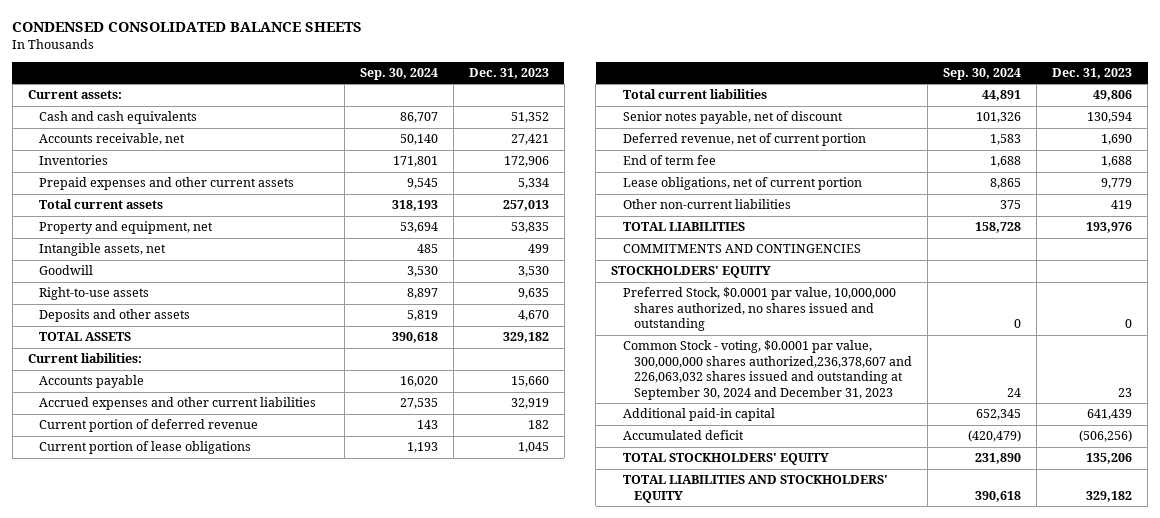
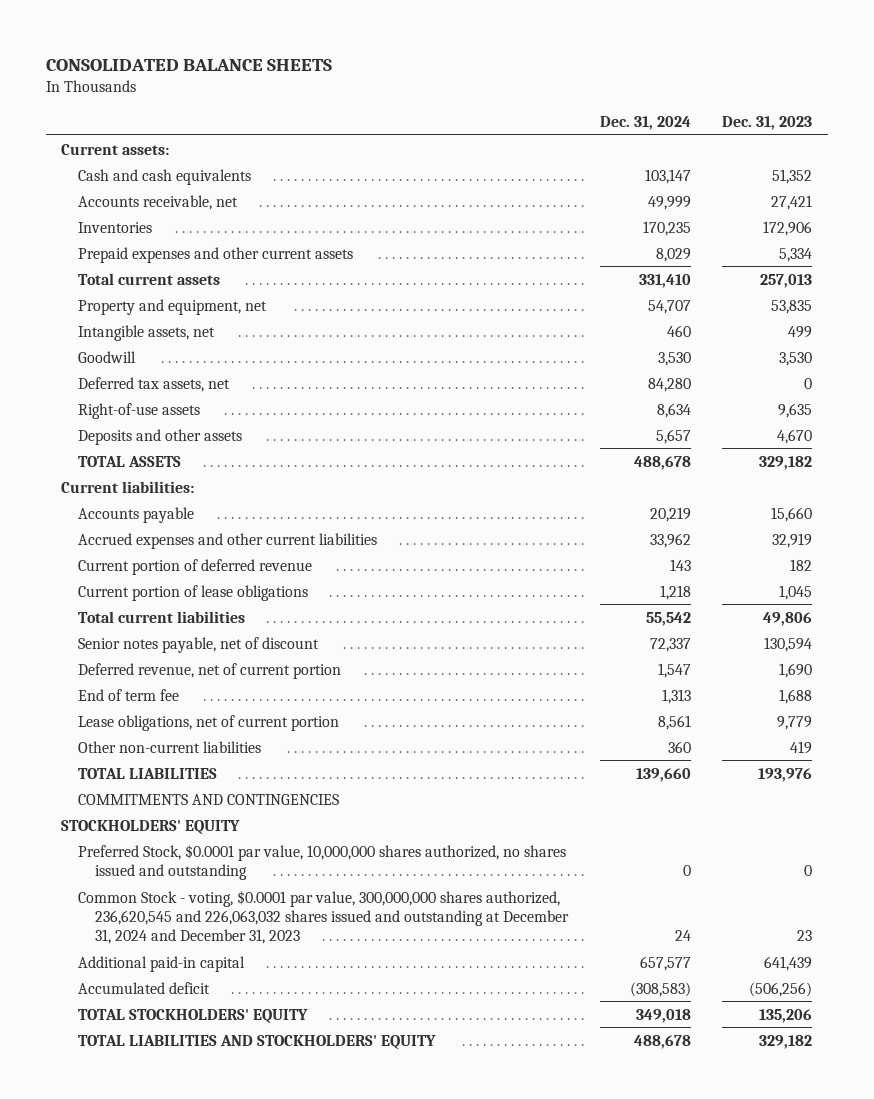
- CONDENSED CONSOLIDATED BALANCE SHEETS
+ CONSOLIDATED BALANCE SHEETS
- | Sep. 30, 2024 | Dec. 31, 2023
+ | Dec. 31, 2024 | Dec. 31, 2023
- Right-to-use assets | 8,897 | 9,635
+ Deferred tax assets, net | 84,280 | 0
+ Right-of-use assets | 8,634 | 9,635
- Common Stock - voting, $0.0001 par value, 300,000,000 shares authorized,236,378,607 and 226,063,032 shares issued and outstanding at September 30, 2024 and December 31, 2023 | 24 | 23
+ Common Stock - voting, $0.0001 par value, 300,000,000 shares authorized, 236,620,545 and 226,063,032 shares issued and outstanding at December 31, 2024 and December 31, 2023 | 24 | 23

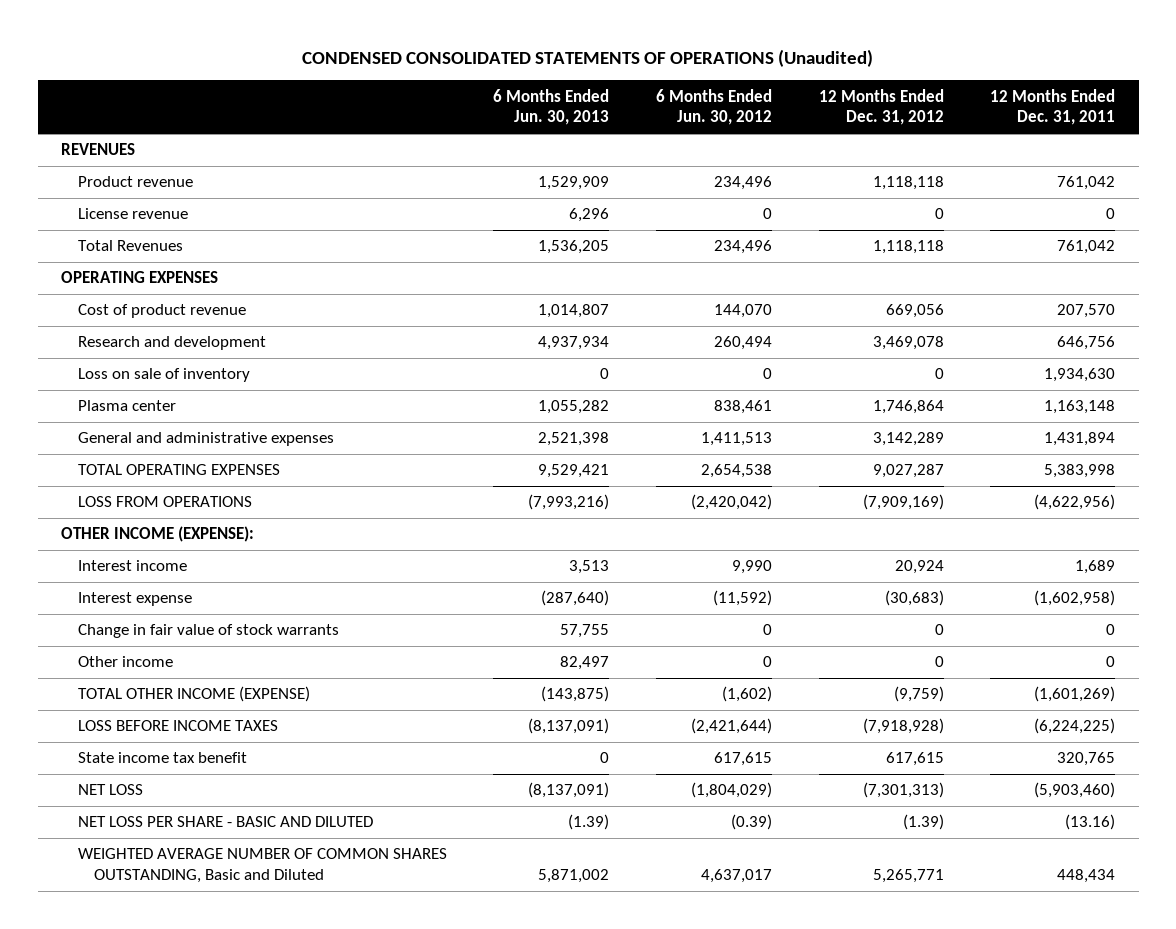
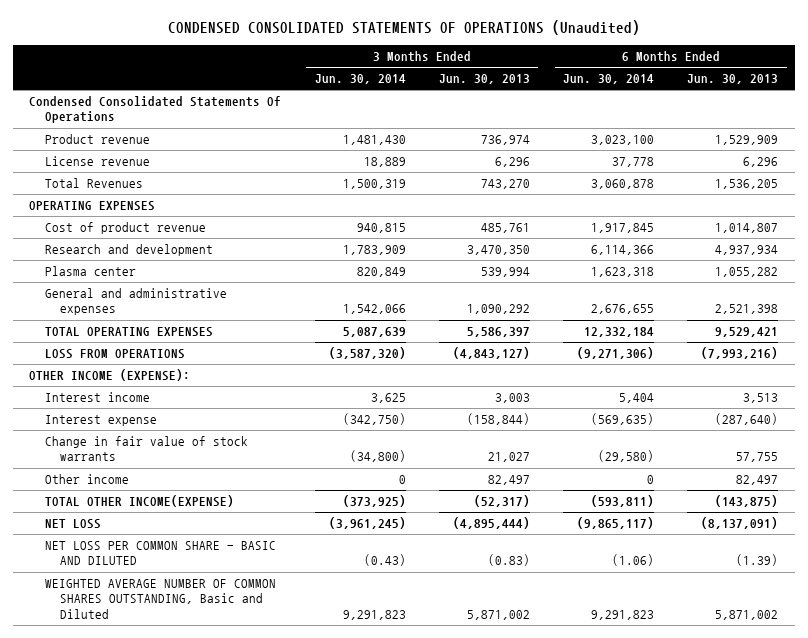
- | 6 Months Ended Jun. 30, 2013 | 6 Months Ended Jun. 30, 2012 | 12 Months Ended Dec. 31, 2012 | 12 Months Ended Dec. 31, 2011
+ | 3 Months Ended Jun. 30, 2014 | 3 Months Ended Jun. 30, 2013 | 6 Months Ended Jun. 30, 2014 | 6 Months Ended Jun. 30, 2013
- REVENUES
+ Condensed Consolidated Statements Of Operations
- Loss on sale of inventory | 0 | 0 | 0 | 1,934,630
- TOTAL OTHER INCOME (EXPENSE) | (143,875) | (1,602) | (9,759) | (1,601,269)
- LOSS BEFORE INCOME TAXES | (8,137,091) | (2,421,644) | (7,918,928) | (6,224,225)
- State income tax benefit | 0 | 617,615 | 617,615 | 320,765
+ TOTAL OTHER INCOME(EXPENSE) | (373,925) | (52,317) | (593,811) | (143,875)
- NET LOSS PER SHARE - BASIC AND DILUTED | (1.39) | (0.39) | (1.39) | (13.16)
+ NET LOSS PER COMMON SHARE - BASIC AND DILUTED | (0.43) | (0.83) | (1.06) | (1.39)

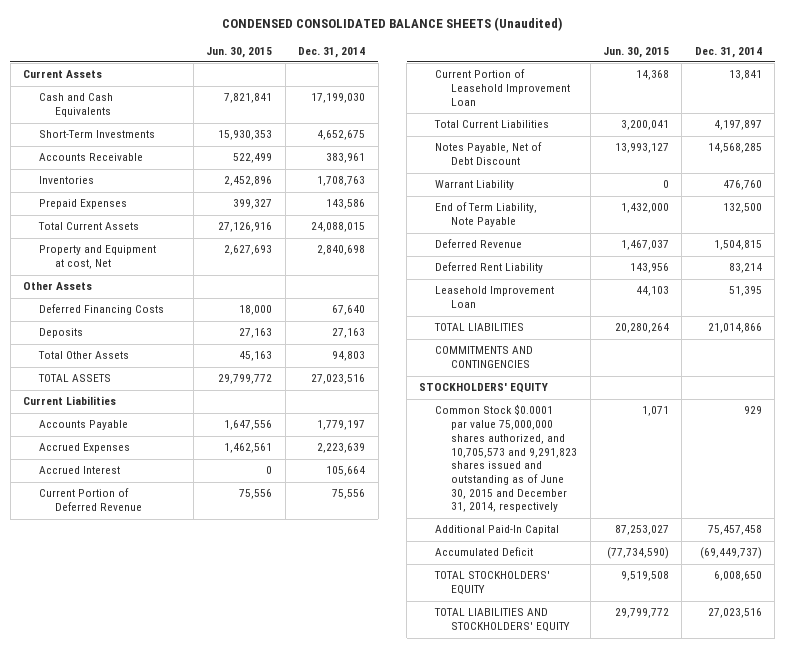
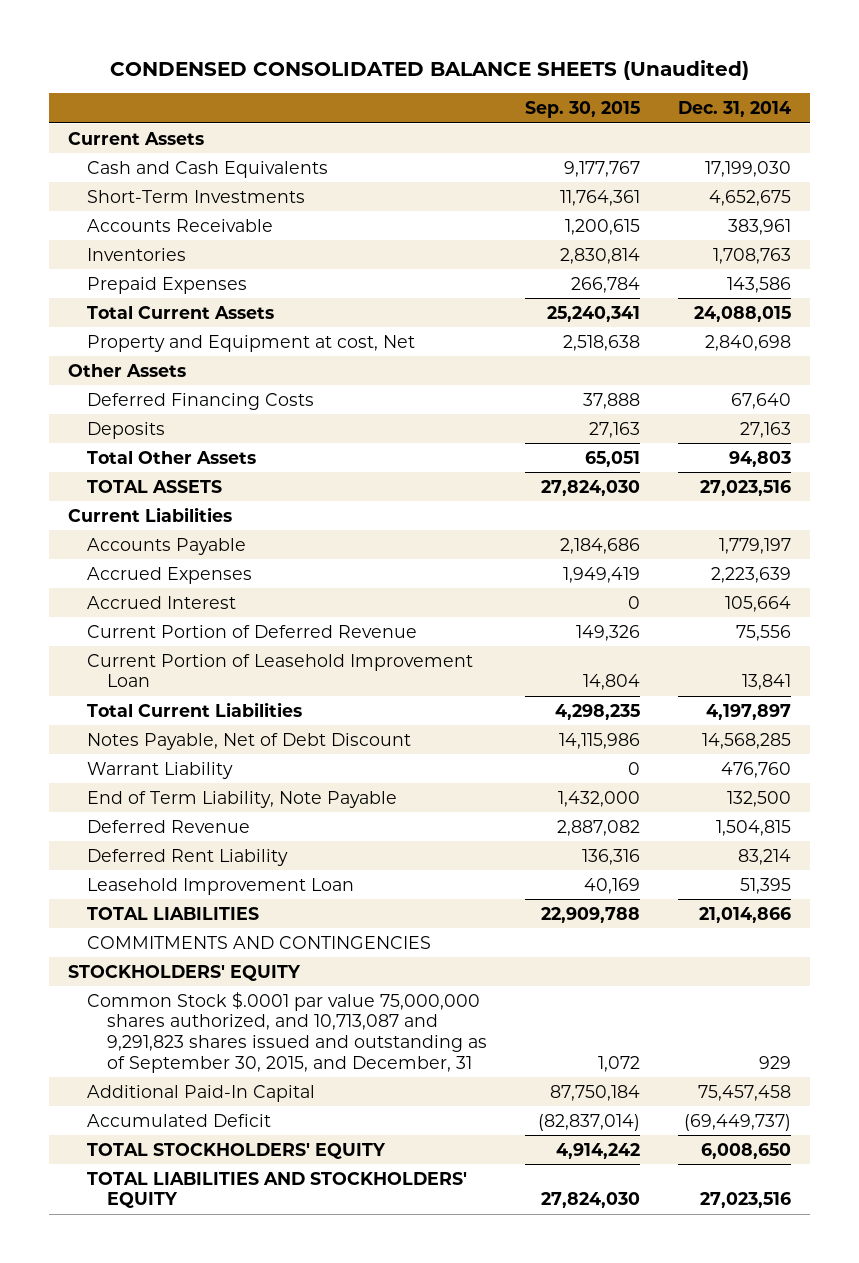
- | Jun. 30, 2015 | Dec. 31, 2014
+ | Sep. 30, 2015 | Dec. 31, 2014
- Common Stock $0.0001 par value 75,000,000 shares authorized, and 10,705,573 and 9,291,823 shares issued and outstanding as of June 30, 2015 and December 31, 2014, respectively | 1,071 | 929
+ Common Stock $.0001 par value 75,000,000 shares authorized, and 10,713,087 and 9,291,823 shares issued and outstanding as of September 30, 2015, and December, 31 | 1,072 | 929

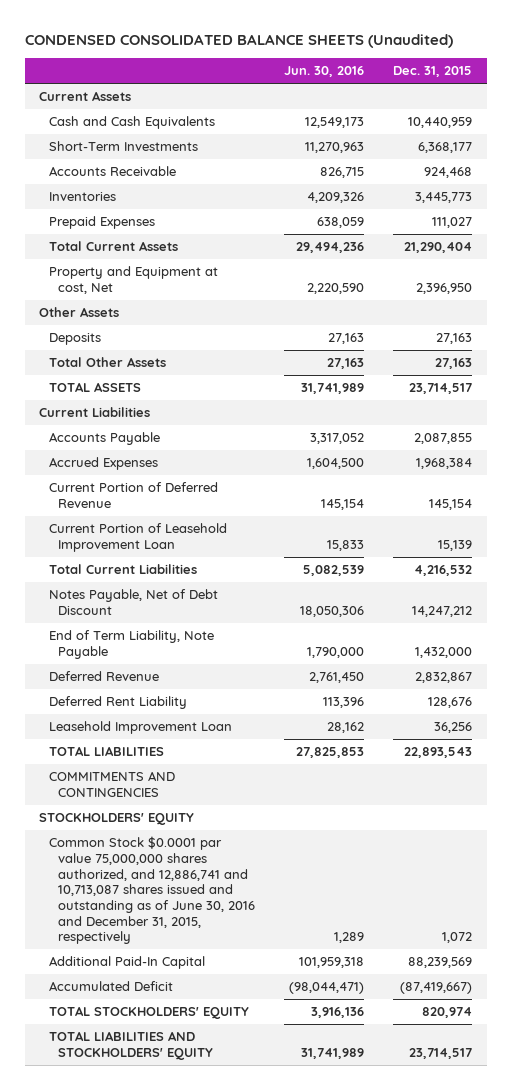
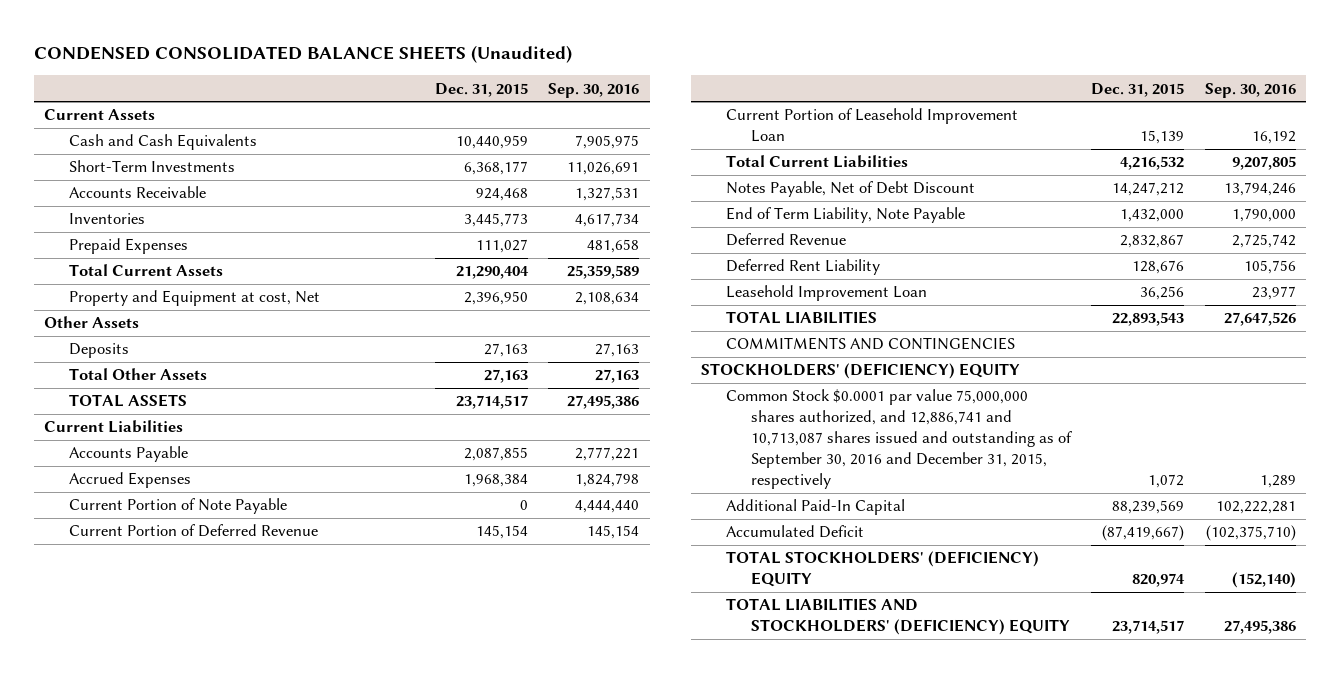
- | Jun. 30, 2016 | Dec. 31, 2015
+ | Dec. 31, 2015 | Sep. 30, 2016
+ Current Portion of Note Payable | 0 | 4,444,440
- STOCKHOLDERS' EQUITY
- Common Stock $0.0001 par value 75,000,000 shares authorized, and 12,886,741 and 10,713,087 shares issued and outstanding as of June 30, 2016 and December 31, 2015, respectively | 1,289 | 1,072
+ STOCKHOLDERS' (DEFICIENCY) EQUITY
+ Common Stock $0.0001 par value 75,000,000 shares authorized, and 12,886,741 and 10,713,087 shares issued and outstanding as of September 30, 2016 and December 31, 2015, respectively | 1,072 | 1,289
- TOTAL STOCKHOLDERS' EQUITY | 3,916,136 | 820,974
- TOTAL LIABILITIES AND STOCKHOLDERS' EQUITY | 31,741,989 | 23,714,517
+ TOTAL STOCKHOLDERS' (DEFICIENCY) EQUITY | 820,974 | (152,140)
+ TOTAL LIABILITIES AND STOCKHOLDERS' (DEFICIENCY) EQUITY | 23,714,517 | 27,495,386

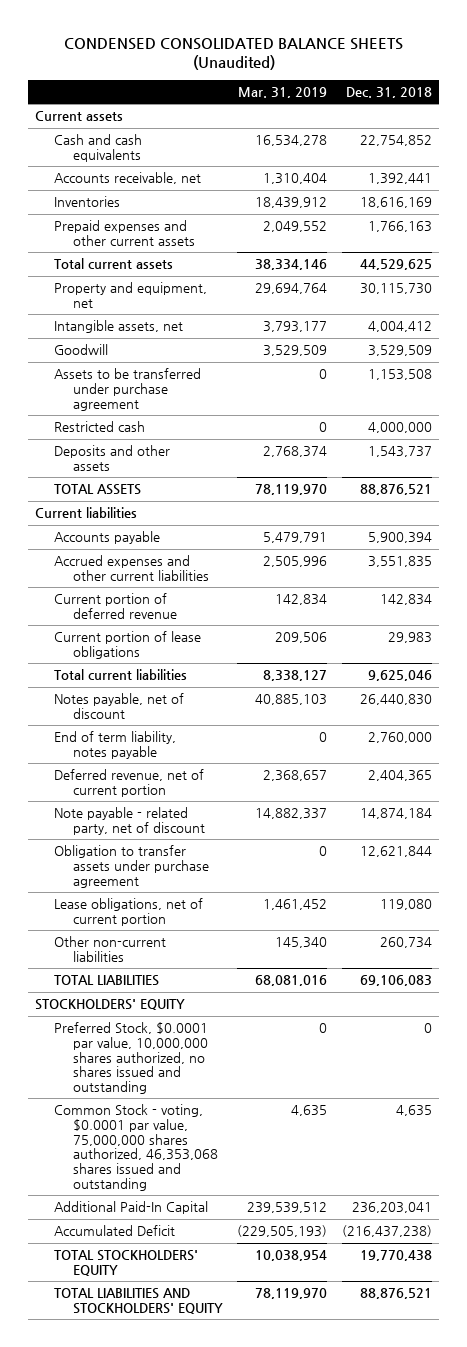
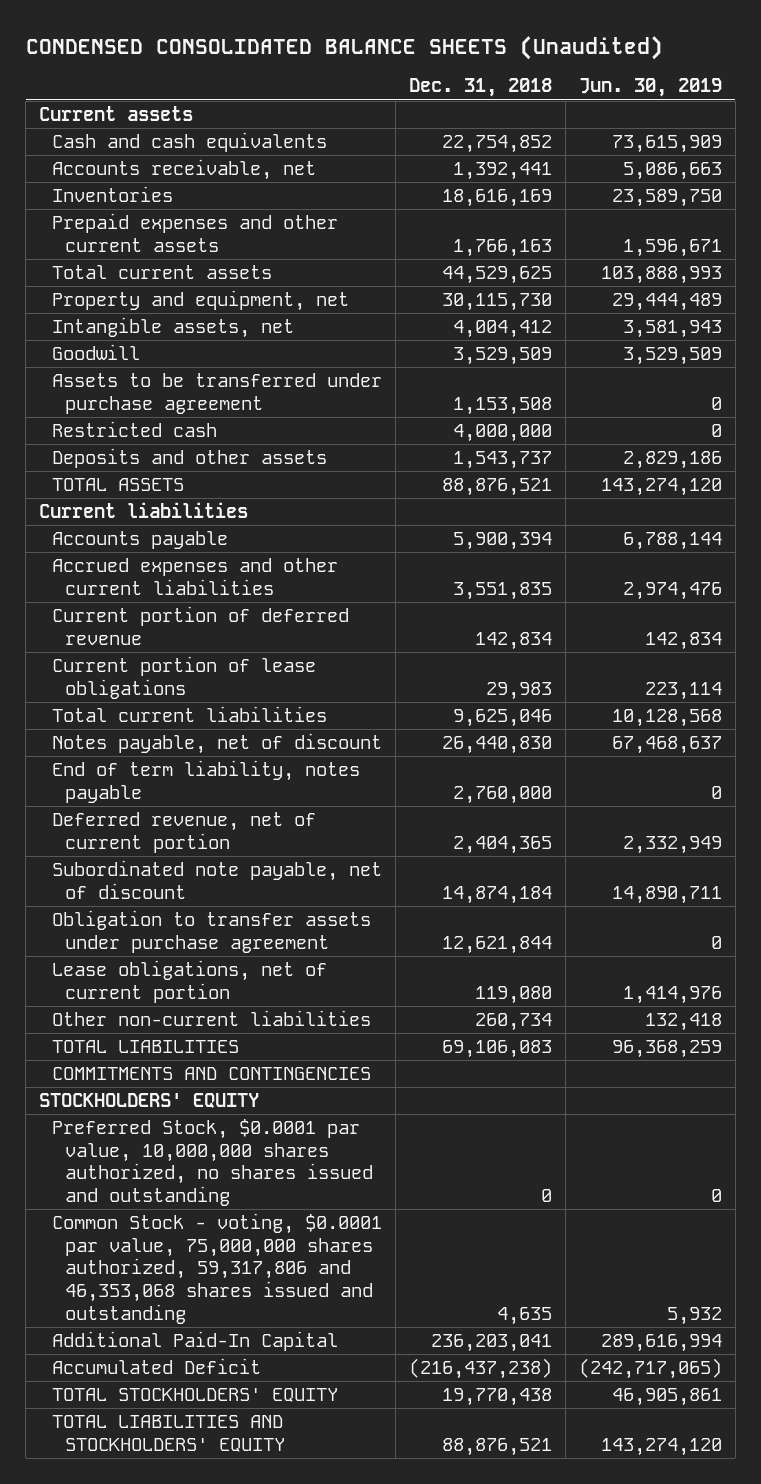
- | Mar. 31, 2019 | Dec. 31, 2018
+ | Dec. 31, 2018 | Jun. 30, 2019
- Note payable - related party, net of discount | 14,882,337 | 14,874,184
+ Subordinated note payable, net of discount | 14,874,184 | 14,890,711
+ COMMITMENTS AND CONTINGENCIES
- Common Stock - voting, $0.0001 par value, 75,000,000 shares authorized, 46,353,068 shares issued and outstanding | 4,635 | 4,635
+ Common Stock - voting, $0.0001 par value, 75,000,000 shares authorized, 59,317,806 and 46,353,068 shares issued and outstanding | 4,635 | 5,932

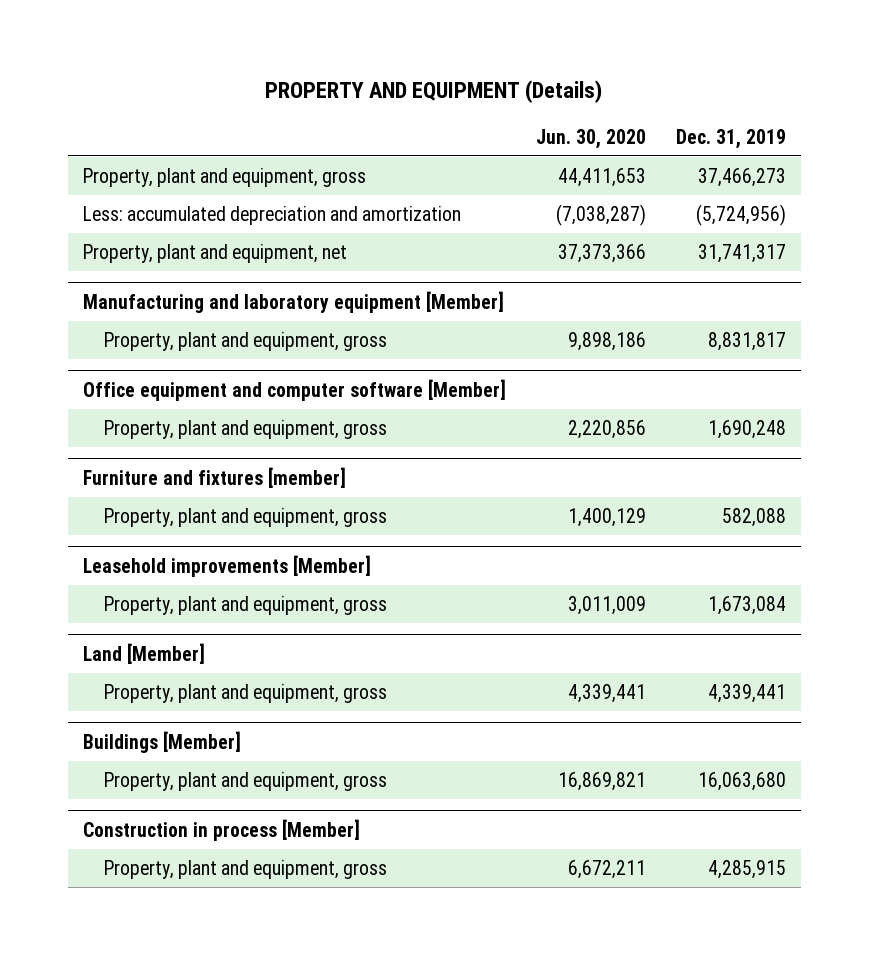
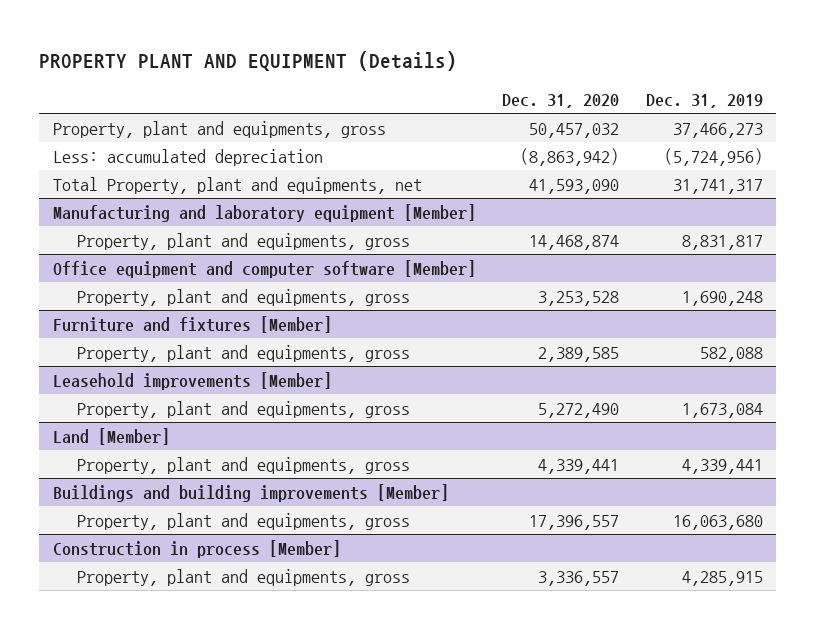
- PROPERTY AND EQUIPMENT (Details)
+ PROPERTY PLANT AND EQUIPMENT (Details)
- | Jun. 30, 2020 | Dec. 31, 2019
+ | Dec. 31, 2020 | Dec. 31, 2019
- Property, plant and equipment, gross | 44,411,653 | 37,466,273
- Less: accumulated depreciation and amortization | (7,038,287) | (5,724,956)
- Property, plant and equipment, net | 37,373,366 | 31,741,317
+ Property, plant and equipments, gross | 50,457,032 | 37,466,273
+ Less: accumulated depreciation | (8,863,942) | (5,724,956)
+ Total Property, plant and equipments, net | 41,593,090 | 31,741,317
@ Manufacturing and laboratory equipment [Member]
- Property, plant and equipment, gross | 9,898,186 | 8,831,817
+ Property, plant and equipments, gross | 14,468,874 | 8,831,817
@ Office equipment and computer software [Member]
- Property, plant and equipment, gross | 2,220,856 | 1,690,248
- Furniture and fixtures [member]
- Property, plant and equipment, gross | 1,400,129 | 582,088
@ Office equipment and computer software [Member]
+ Property, plant and equipments, gross | 3,253,528 | 1,690,248
+ Furniture and fixtures [Member]
+ Property, plant and equipments, gross | 2,389,585 | 582,088
@ Leasehold improvements [Member]
- Property, plant and equipment, gross | 3,011,009 | 1,673,084
+ Property, plant and equipments, gross | 5,272,490 | 1,673,084
@ Land [Member]
- Property, plant and equipment, gross | 4,339,441 | 4,339,441
- Buildings [Member]
- Property, plant and equipment, gross | 16,869,821 | 16,063,680
@ Land [Member]
+ Property, plant and equipments, gross | 4,339,441 | 4,339,441
+ Buildings and building improvements [Member]
+ Property, plant and equipments, gross | 17,396,557 | 16,063,680
@ Construction in process [Member]
- Property, plant and equipment, gross | 6,672,211 | 4,285,915
+ Property, plant and equipments, gross | 3,336,557 | 4,285,915

